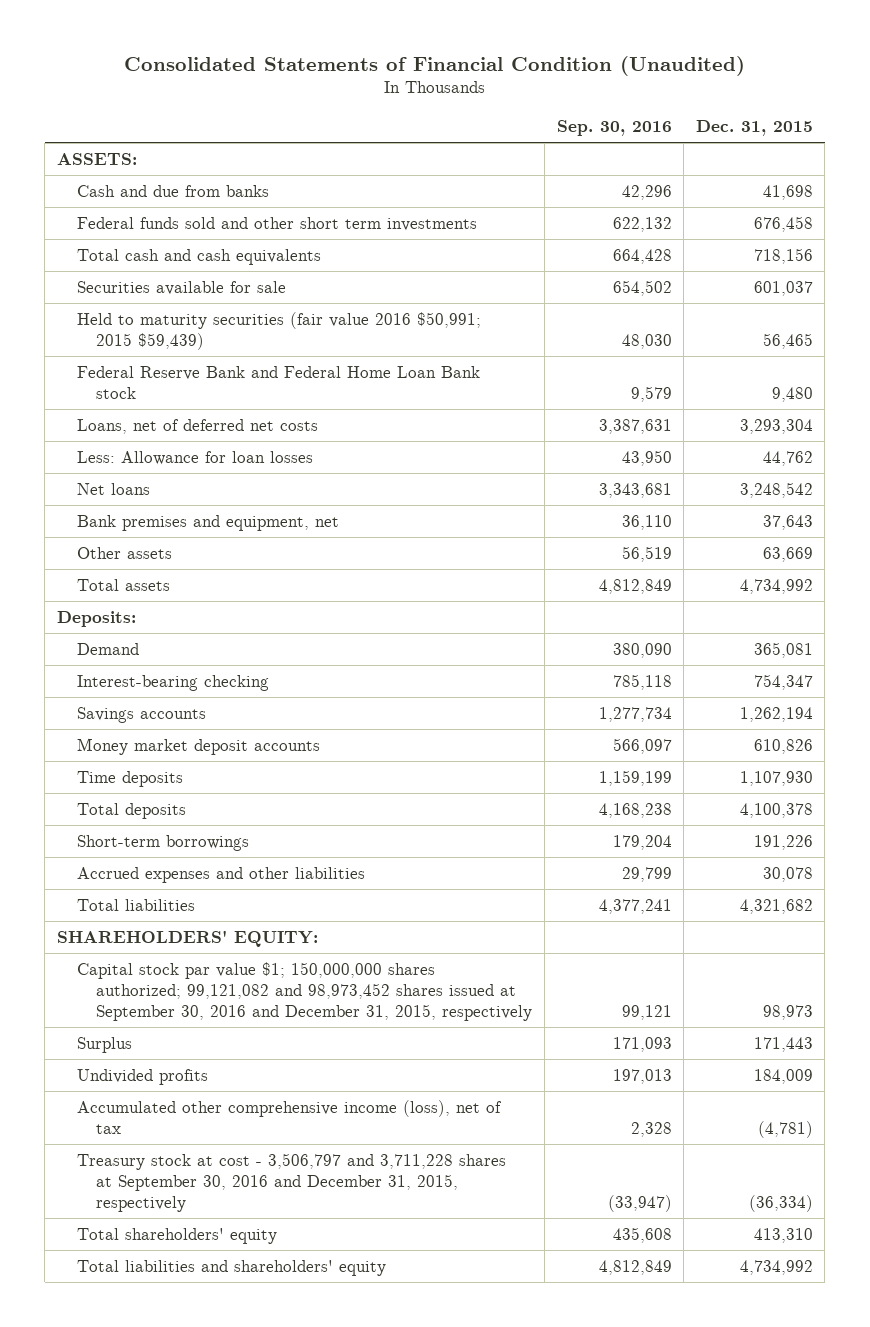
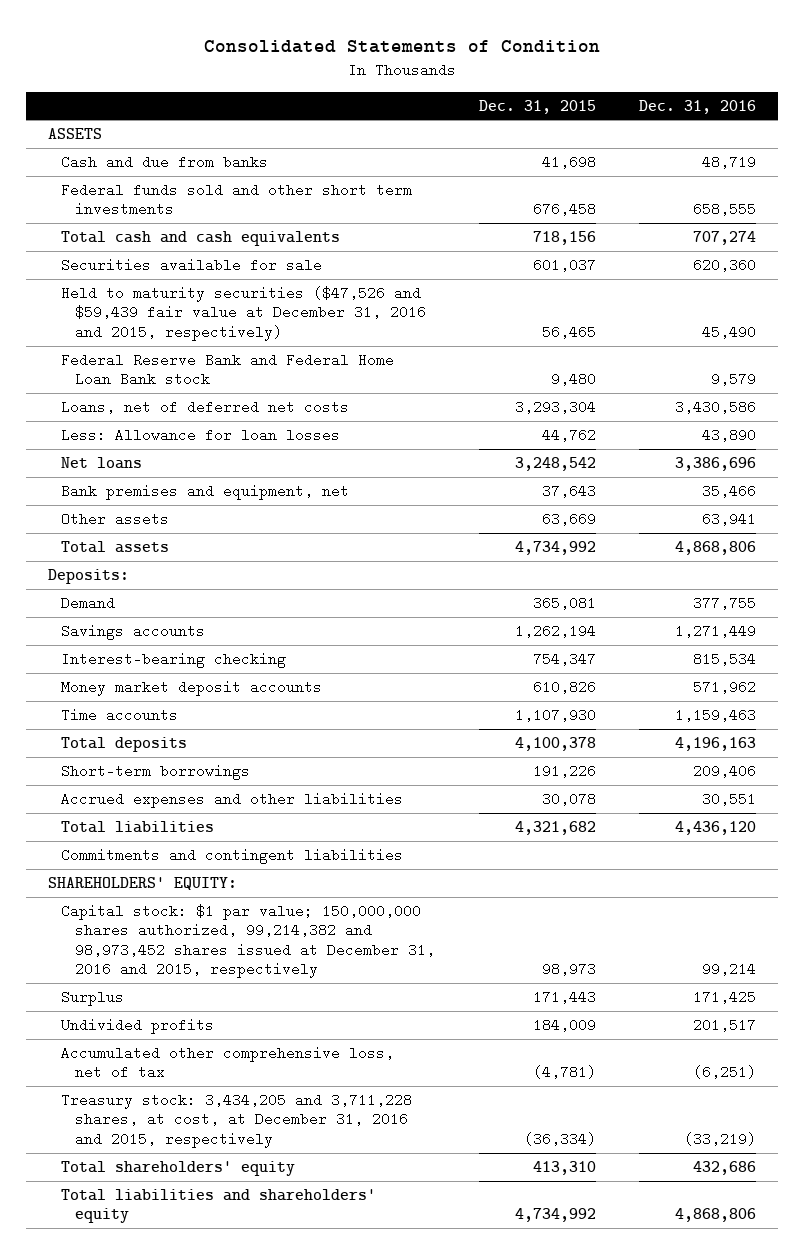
- Consolidated Statements of Financial Condition (Unaudited)
+ Consolidated Statements of Condition
- | Sep. 30, 2016 | Dec. 31, 2015
+ | Dec. 31, 2015 | Dec. 31, 2016
- ASSETS:
+ ASSETS
- Held to maturity securities (fair value 2016 $50,991; 2015 $59,439) | 48,030 | 56,465
+ Held to maturity securities ($47,526 and $59,439 fair value at December 31, 2016 and 2015, respectively) | 56,465 | 45,490
moved down: Interest-bearing checking | 754,347 | 815,534
- Time deposits | 1,159,199 | 1,107,930
+ Time accounts | 1,107,930 | 1,159,463
+ Commitments and contingent liabilities
- Capital stock par value $1; 150,000,000 shares authorized; 99,121,082 and 98,973,452 shares issued at September 30, 2016 and December 31, 2015, respectively | 99,121 | 98,973
+ Capital stock: $1 par value; 150,000,000 shares authorized, 99,214,382 and 98,973,452 shares issued at December 31, 2016 and 2015, respectively | 98,973 | 99,214
- Accumulated other comprehensive income (loss), net of tax | 2,328 | (4,781)
- Treasury stock at cost - 3,506,797 and 3,711,228 shares at September 30, 2016 and December 31, 2015, respectively | (33,947) | (36,334)
+ Accumulated other comprehensive loss, net of tax | (4,781) | (6,251)
+ Treasury stock: 3,434,205 and 3,711,228 shares, at cost, at December 31, 2016 and 2015, respectively | (36,334) | (33,219)

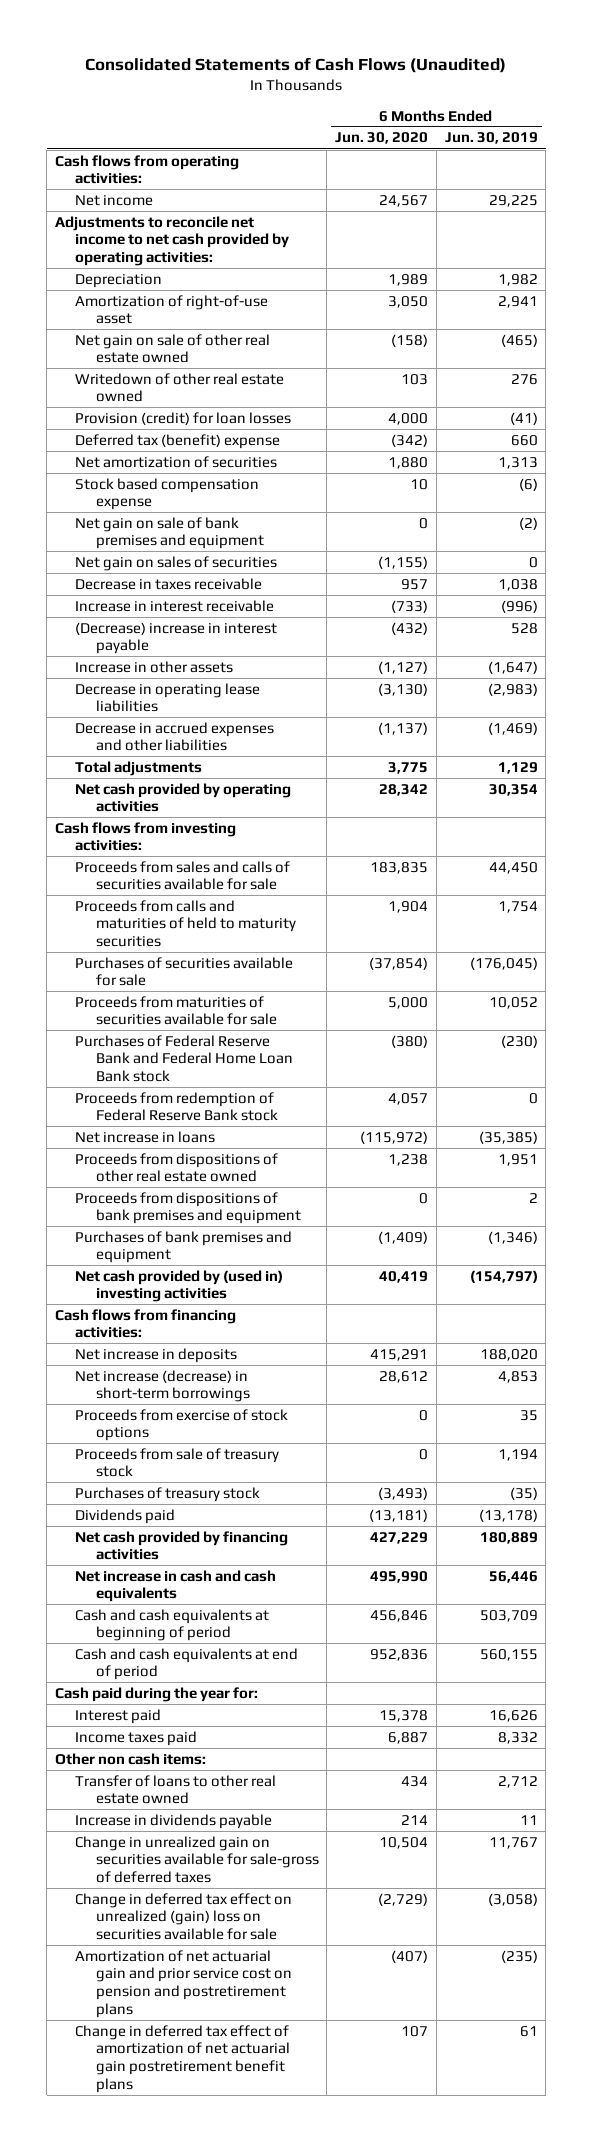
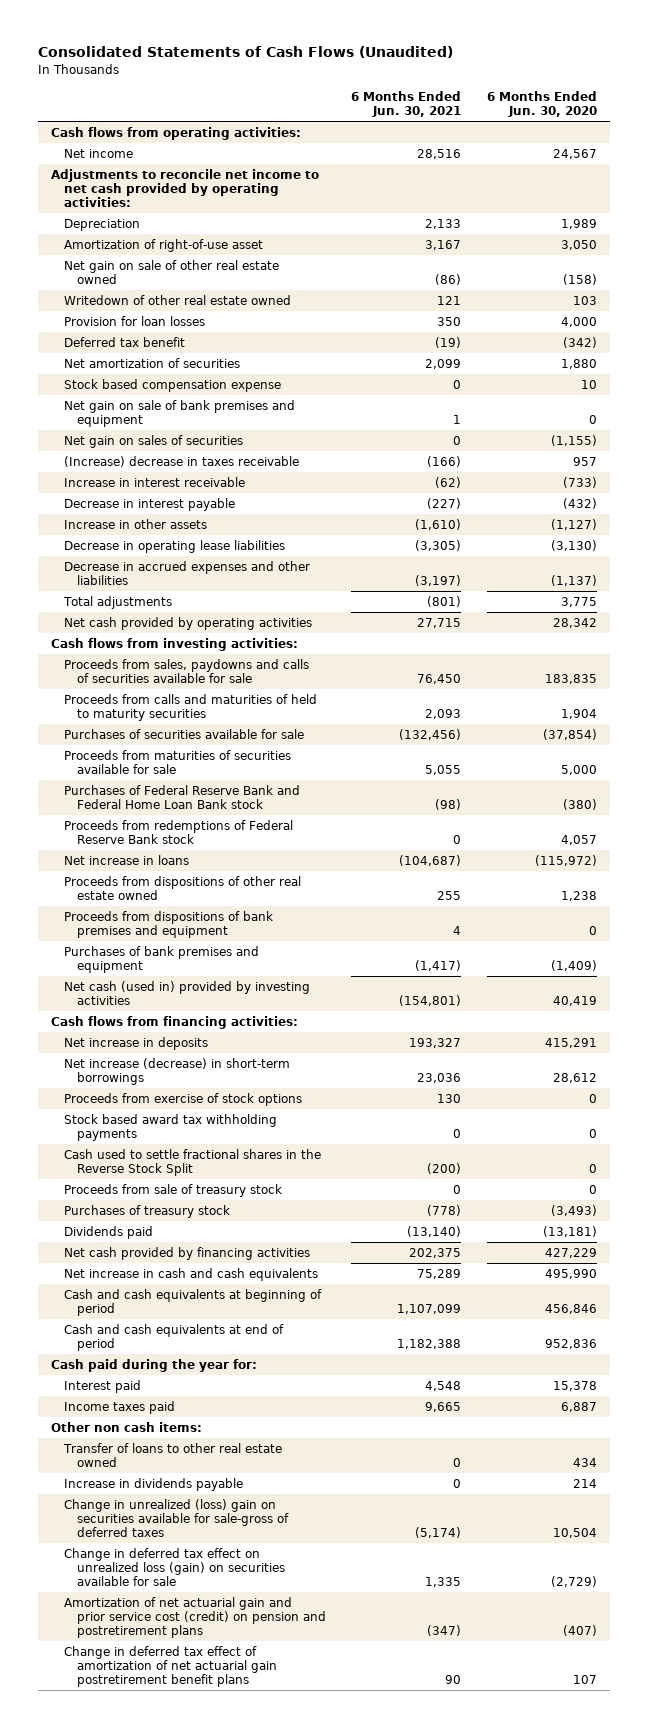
- | 6 Months Ended Jun. 30, 2020 | 6 Months Ended Jun. 30, 2019
+ | 6 Months Ended Jun. 30, 2021 | 6 Months Ended Jun. 30, 2020
- Provision (credit) for loan losses | 4,000 | (41)
- Deferred tax (benefit) expense | (342) | 660
+ Provision for loan losses | 350 | 4,000
+ Deferred tax benefit | (19) | (342)
- Decrease in taxes receivable | 957 | 1,038
+ (Increase) decrease in taxes receivable | (166) | 957
- (Decrease) increase in interest payable | (432) | 528
+ Decrease in interest payable | (227) | (432)
- Proceeds from sales and calls of securities available for sale | 183,835 | 44,450
+ Proceeds from sales, paydowns and calls of securities available for sale | 76,450 | 183,835
- Proceeds from redemption of Federal Reserve Bank stock | 4,057 | 0
+ Proceeds from redemptions of Federal Reserve Bank stock | 0 | 4,057
- Net cash provided by (used in) investing activities | 40,419 | (154,797)
+ Net cash (used in) provided by investing activities | (154,801) | 40,419
+ Stock based award tax withholding payments | 0 | 0
+ Cash used to settle fractional shares in the Reverse Stock Split | (200) | 0
- Change in unrealized gain on securities available for sale-gross of deferred taxes | 10,504 | 11,767
- Change in deferred tax effect on unrealized (gain) loss on securities available for sale | (2,729) | (3,058)
- Amortization of net actuarial gain and prior service cost on pension and postretirement plans | (407) | (235)
+ Change in unrealized (loss) gain on securities available for sale-gross of deferred taxes | (5,174) | 10,504
+ Change in deferred tax effect on unrealized loss (gain) on securities available for sale | 1,335 | (2,729)
+ Amortization of net actuarial gain and prior service cost (credit) on pension and postretirement plans | (347) | (407)

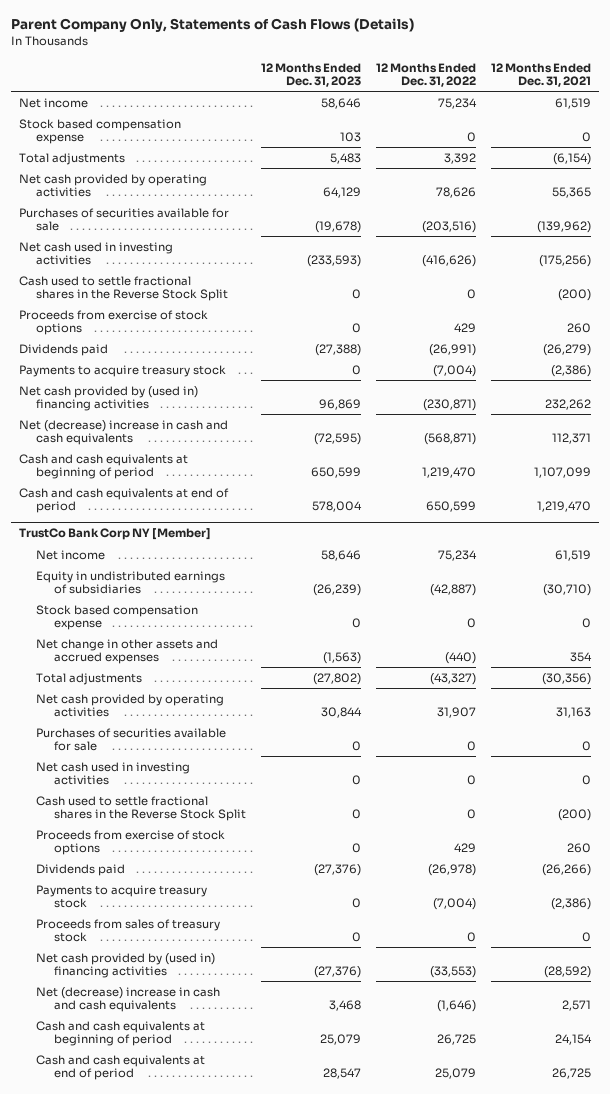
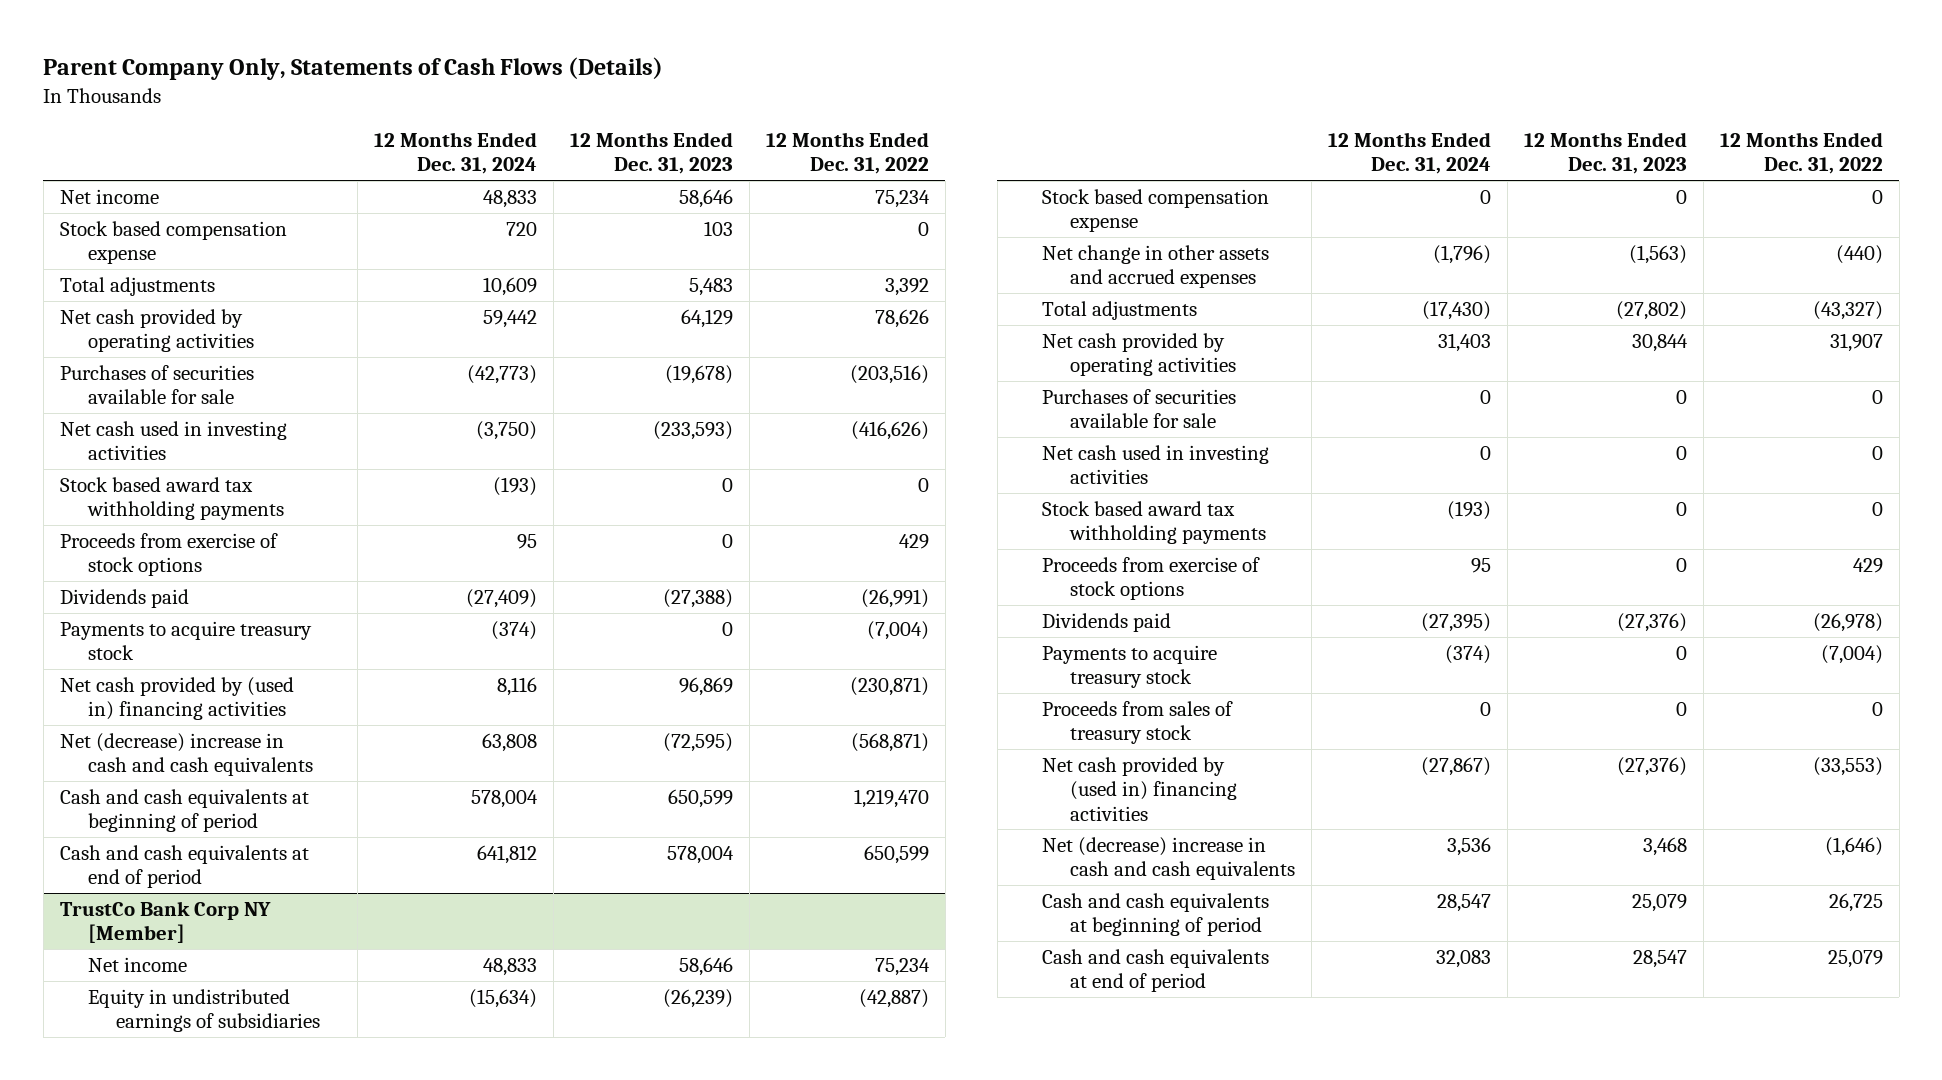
- | 12 Months Ended Dec. 31, 2023 | 12 Months Ended Dec. 31, 2022 | 12 Months Ended Dec. 31, 2021
+ | 12 Months Ended Dec. 31, 2024 | 12 Months Ended Dec. 31, 2023 | 12 Months Ended Dec. 31, 2022
- Cash used to settle fractional shares in the Reverse Stock Split | 0 | 0 | (200)
+ Stock based award tax withholding payments | (193) | 0 | 0
@ TrustCo Bank Corp NY [Member]
- Cash used to settle fractional shares in the Reverse Stock Split | 0 | 0 | (200)
+ Stock based award tax withholding payments | (193) | 0 | 0

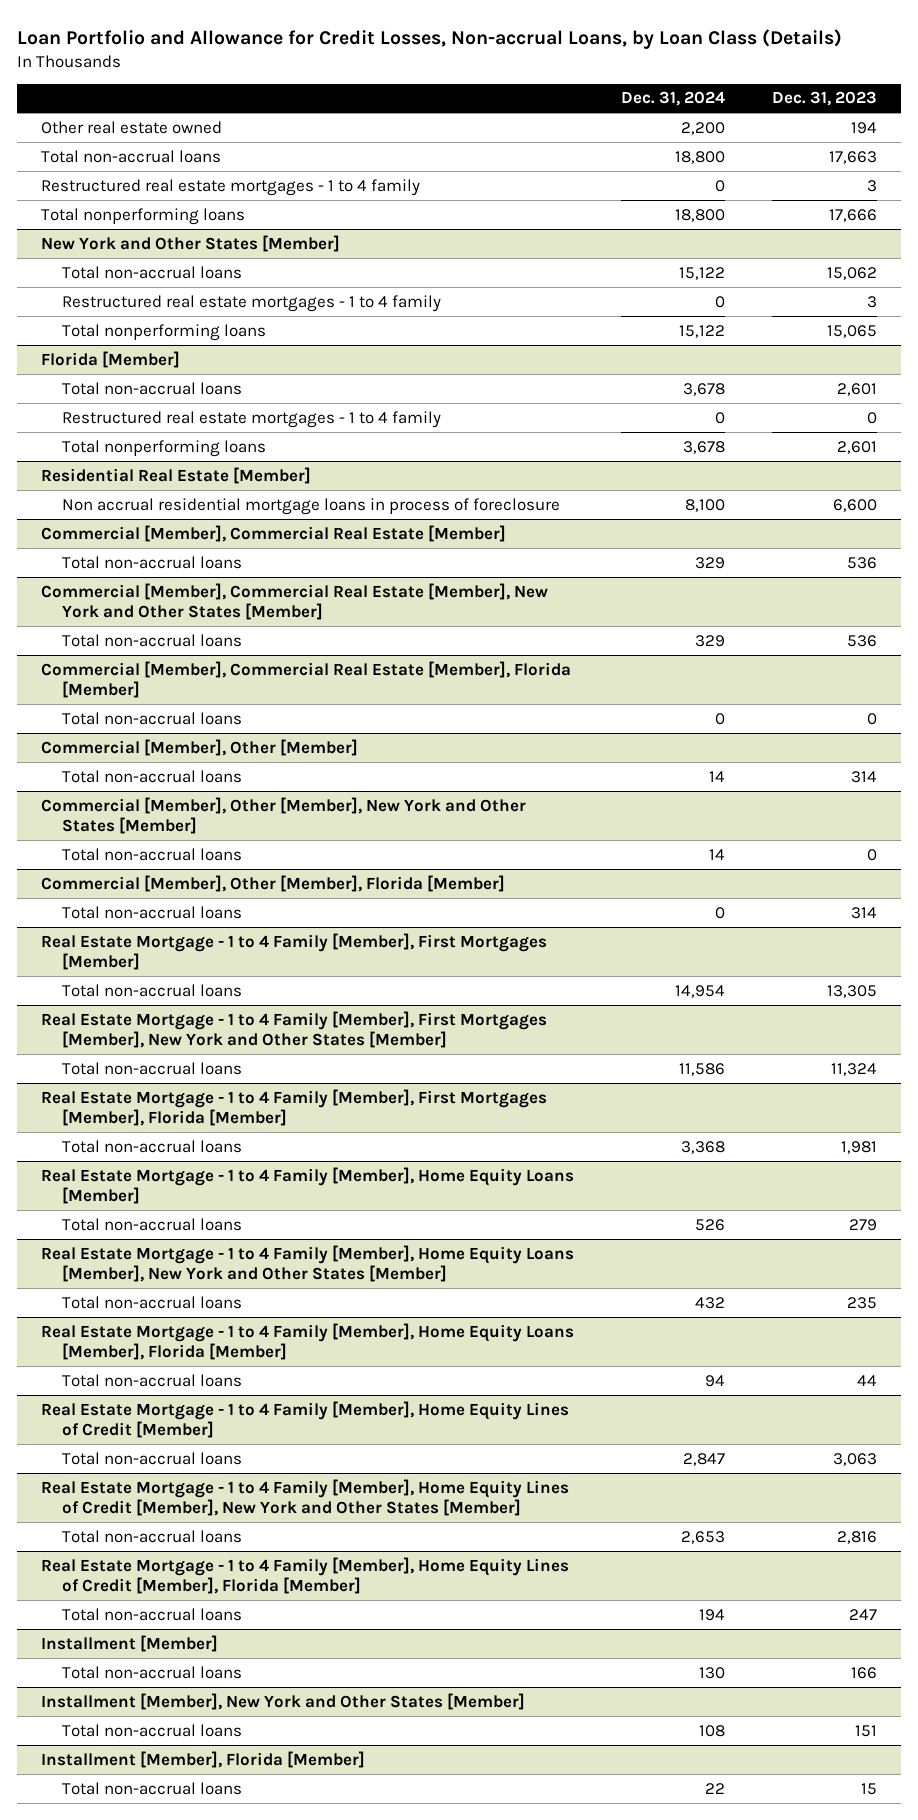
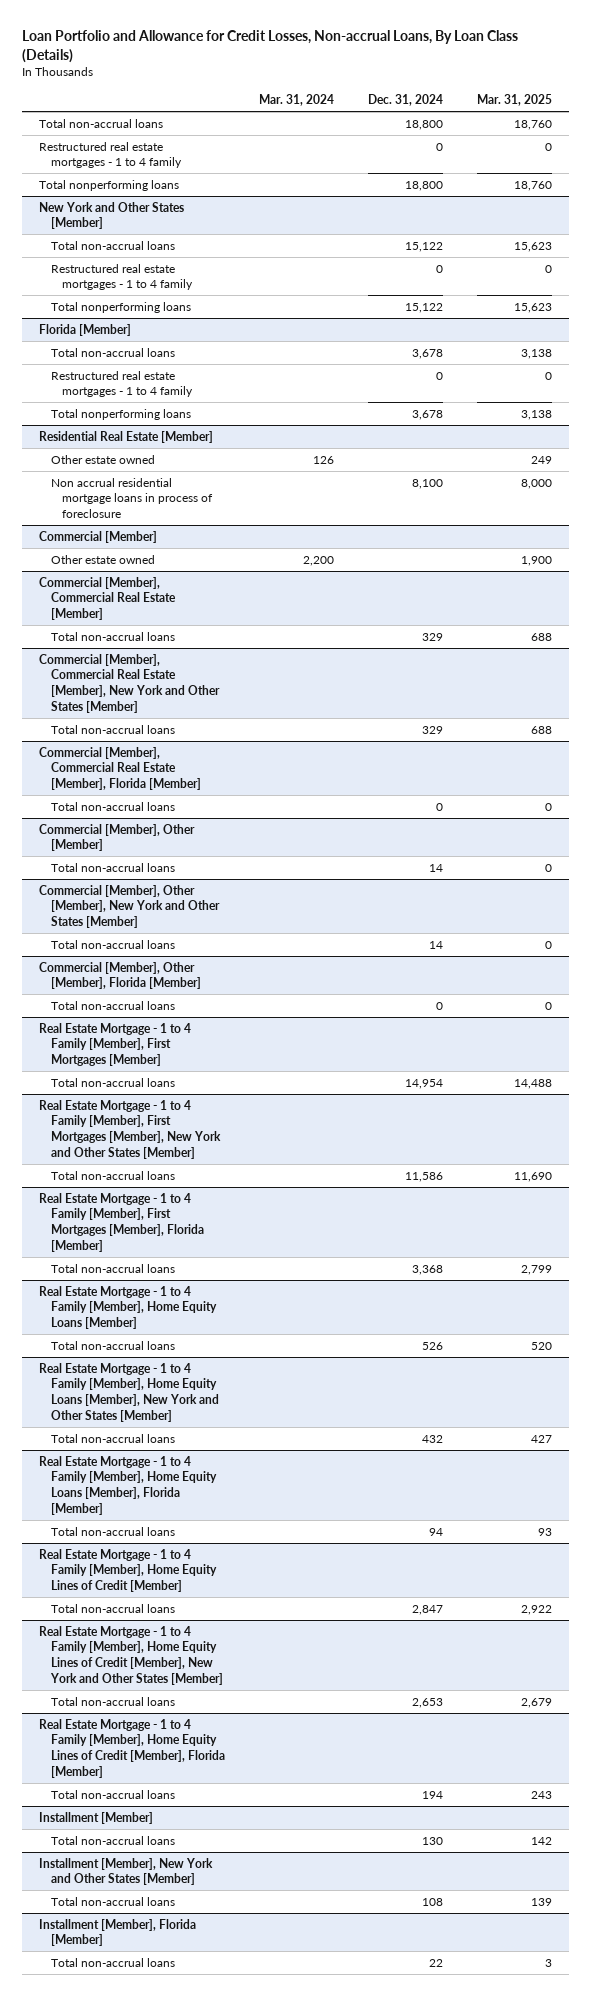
- Loan Portfolio and Allowance for Credit Losses, Non-accrual Loans, by Loan Class (Details)
+ Loan Portfolio and Allowance for Credit Losses, Non-accrual Loans, By Loan Class (Details)
- | Dec. 31, 2024 | Dec. 31, 2023
+ | Mar. 31, 2024 | Dec. 31, 2024 | Mar. 31, 2025
- Other real estate owned | 2,200 | 194
@ Residential Real Estate [Member]
+ Other estate owned | 126 | | 249
+ Commercial [Member]
+ Other estate owned | 2,200 | | 1,900

